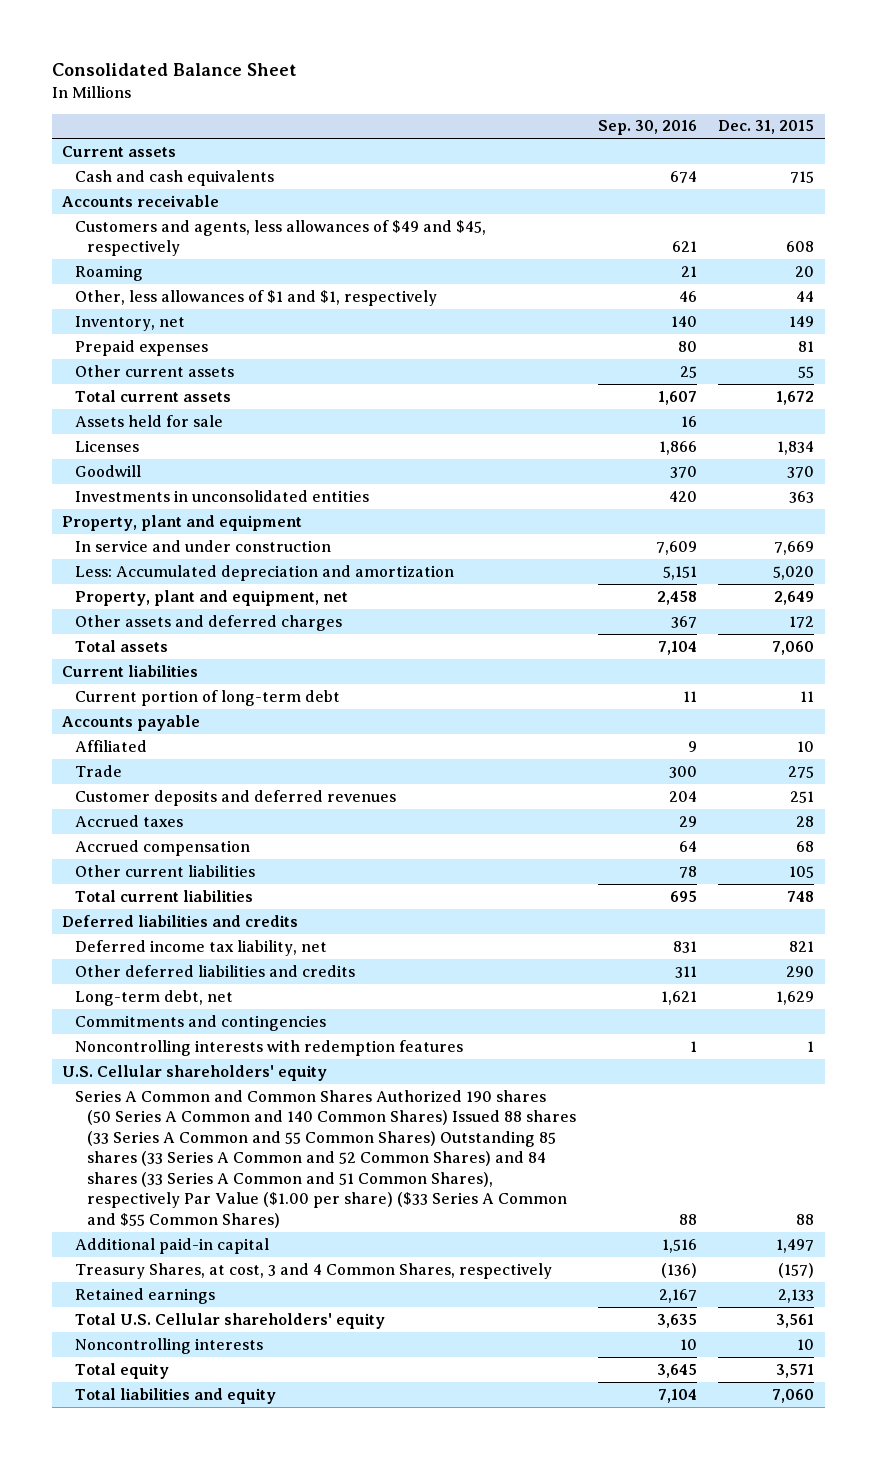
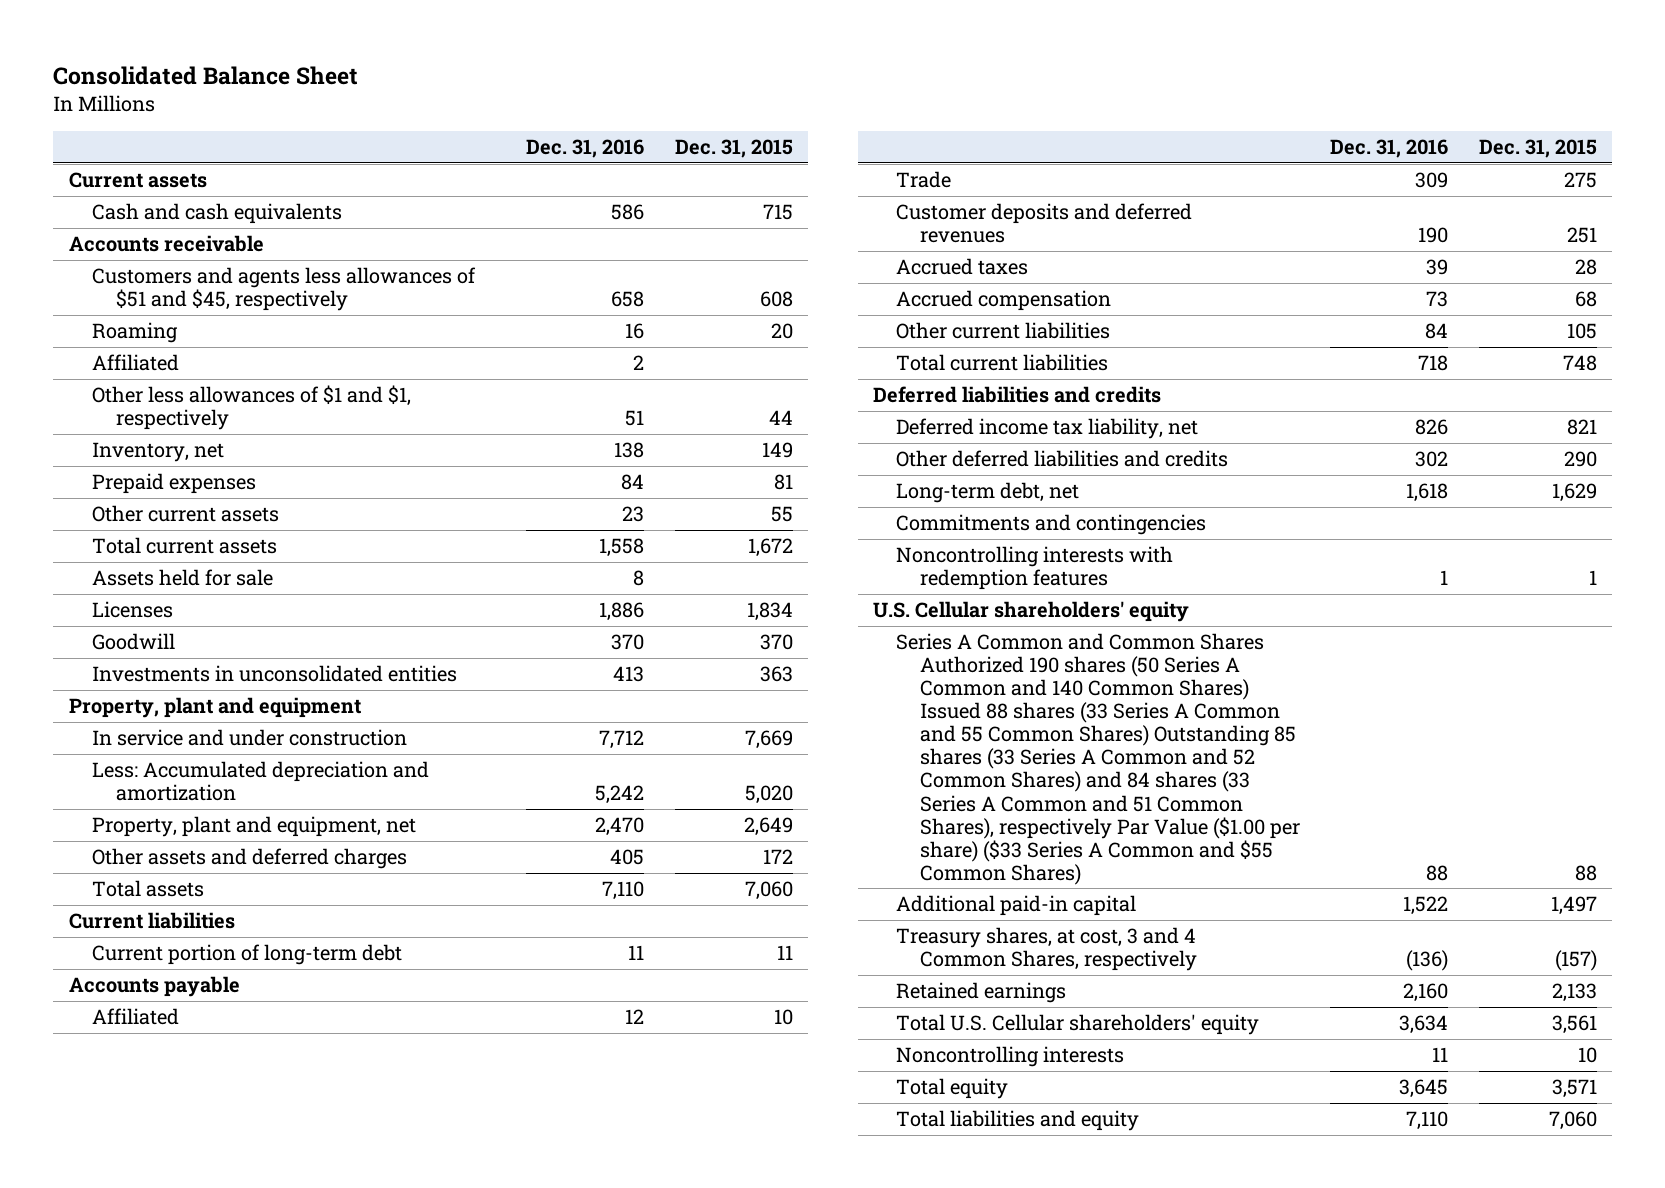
- | Sep. 30, 2016 | Dec. 31, 2015
+ | Dec. 31, 2016 | Dec. 31, 2015
- Customers and agents, less allowances of $49 and $45, respectively | 621 | 608
+ Customers and agents less allowances of $51 and $45, respectively | 658 | 608
- Other, less allowances of $1 and $1, respectively | 46 | 44
+ Affiliated | 2 |
+ Other less allowances of $1 and $1, respectively | 51 | 44
- Treasury Shares, at cost, 3 and 4 Common Shares, respectively | (136) | (157)
+ Treasury shares, at cost, 3 and 4 Common Shares, respectively | (136) | (157)

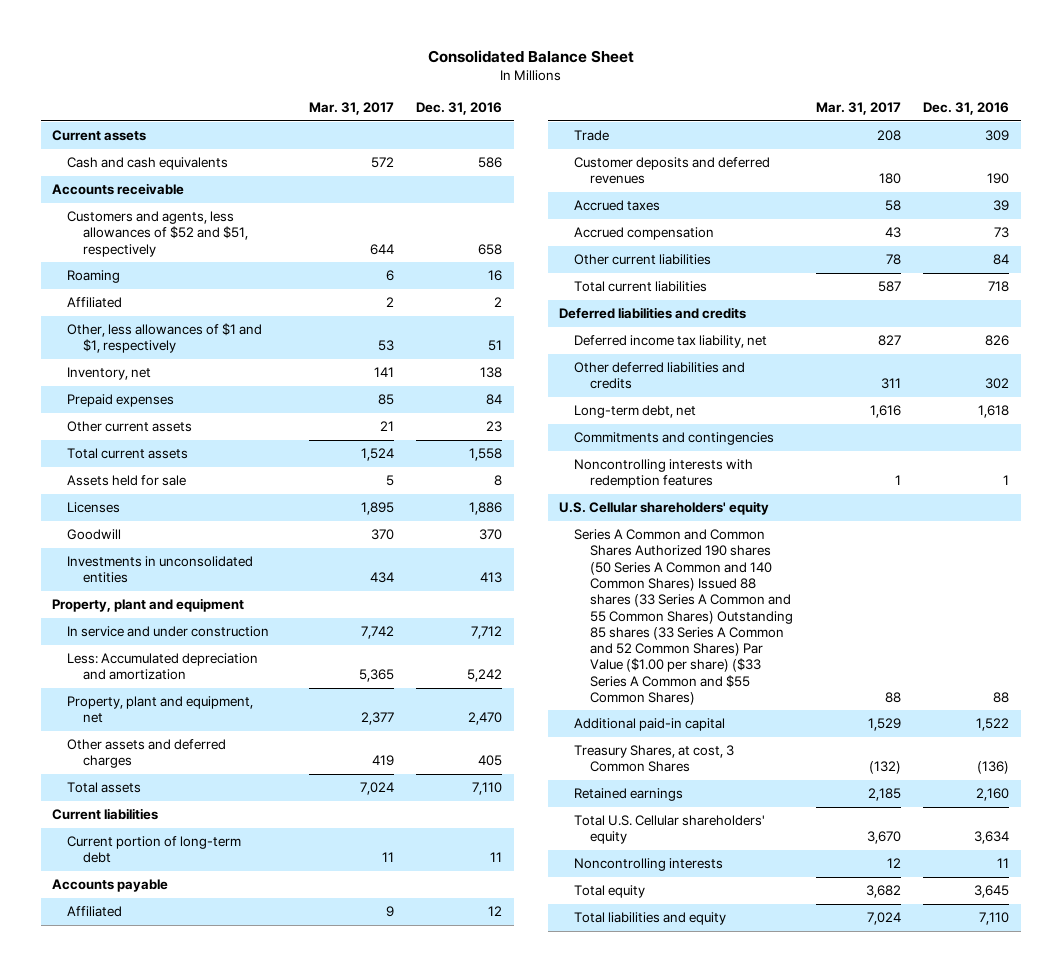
- | Dec. 31, 2016 | Dec. 31, 2015
+ | Mar. 31, 2017 | Dec. 31, 2016
- Customers and agents less allowances of $51 and $45, respectively | 658 | 608
+ Customers and agents, less allowances of $52 and $51, respectively | 644 | 658
- Other less allowances of $1 and $1, respectively | 51 | 44
+ Other, less allowances of $1 and $1, respectively | 53 | 51
- Series A Common and Common Shares Authorized 190 shares (50 Series A Common and 140 Common Shares) Issued 88 shares (33 Series A Common and 55 Common Shares) Outstanding 85 shares (33 Series A Common and 52 Common Shares) and 84 shares (33 Series A Common and 51 Common Shares), respectively Par Value ($1.00 per share) ($33 Series A Common and $55 Common Shares) | 88 | 88
+ Series A Common and Common Shares Authorized 190 shares (50 Series A Common and 140 Common Shares) Issued 88 shares (33 Series A Common and 55 Common Shares) Outstanding 85 shares (33 Series A Common and 52 Common Shares) Par Value ($1.00 per share) ($33 Series A Common and $55 Common Shares) | 88 | 88
- Treasury shares, at cost, 3 and 4 Common Shares, respectively | (136) | (157)
+ Treasury Shares, at cost, 3 Common Shares | (132) | (136)

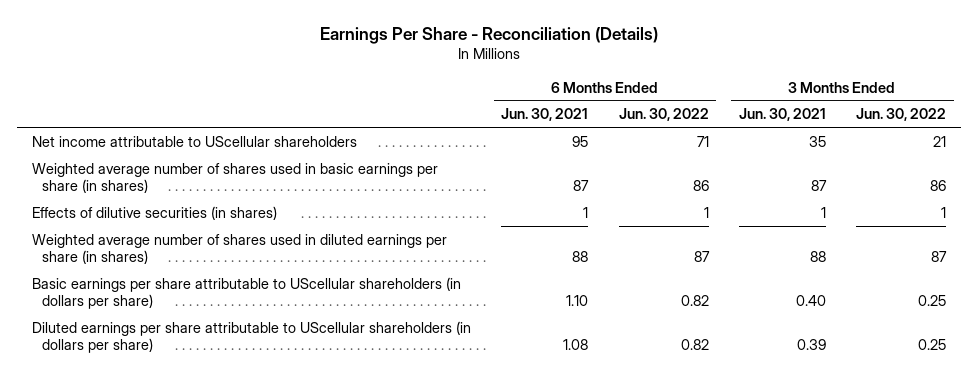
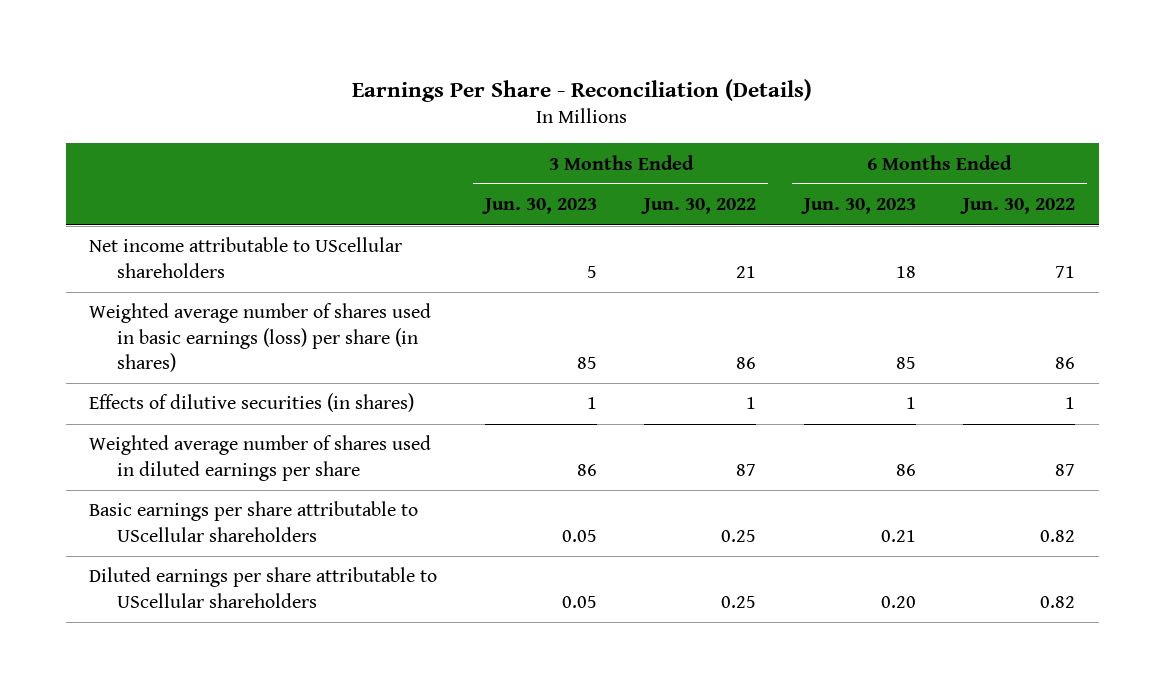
- | 6 Months Ended Jun. 30, 2021 | 6 Months Ended Jun. 30, 2022 | 3 Months Ended Jun. 30, 2021 | 3 Months Ended Jun. 30, 2022
+ | 3 Months Ended Jun. 30, 2023 | 3 Months Ended Jun. 30, 2022 | 6 Months Ended Jun. 30, 2023 | 6 Months Ended Jun. 30, 2022
- Weighted average number of shares used in basic earnings per share (in shares) | 87 | 86 | 87 | 86
+ Weighted average number of shares used in basic earnings (loss) per share (in shares) | 85 | 86 | 85 | 86
- Weighted average number of shares used in diluted earnings per share (in shares) | 88 | 87 | 88 | 87
- Basic earnings per share attributable to UScellular shareholders (in dollars per share) | 1.10 | 0.82 | 0.40 | 0.25
- Diluted earnings per share attributable to UScellular shareholders (in dollars per share) | 1.08 | 0.82 | 0.39 | 0.25
+ Weighted average number of shares used in diluted earnings per share | 86 | 87 | 86 | 87
+ Basic earnings per share attributable to UScellular shareholders | 0.05 | 0.25 | 0.21 | 0.82
+ Diluted earnings per share attributable to UScellular shareholders | 0.05 | 0.25 | 0.20 | 0.82

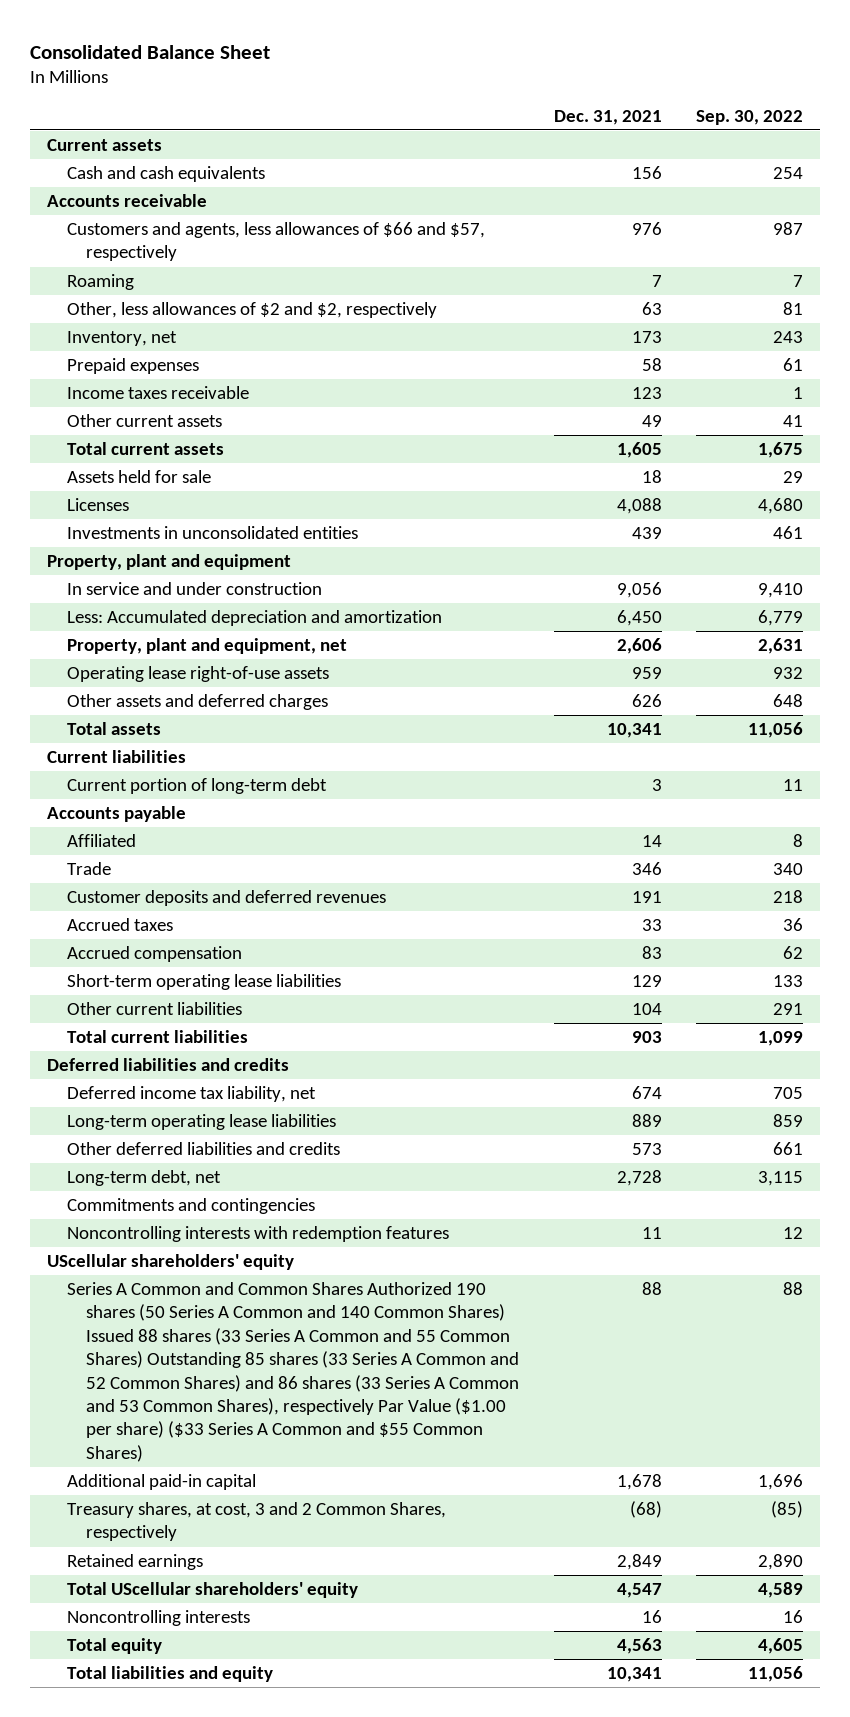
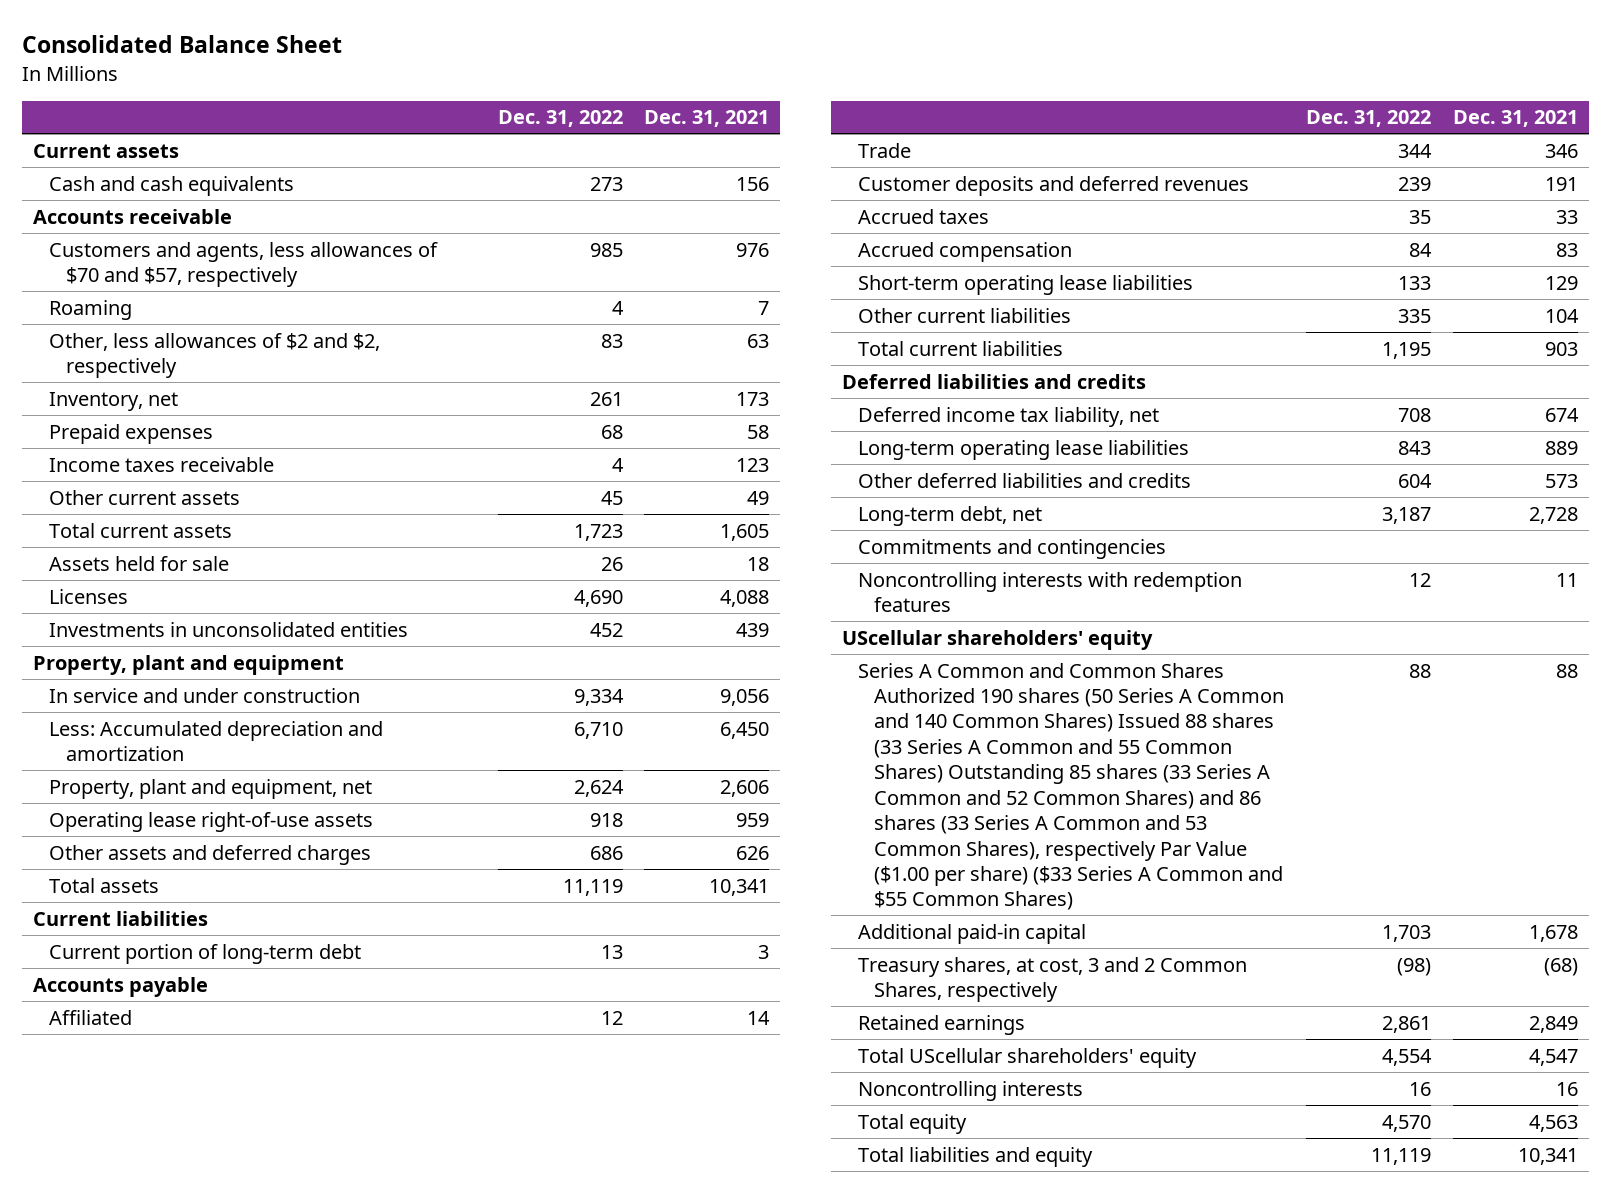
- | Dec. 31, 2021 | Sep. 30, 2022
+ | Dec. 31, 2022 | Dec. 31, 2021
- Customers and agents, less allowances of $66 and $57, respectively | 976 | 987
+ Customers and agents, less allowances of $70 and $57, respectively | 985 | 976

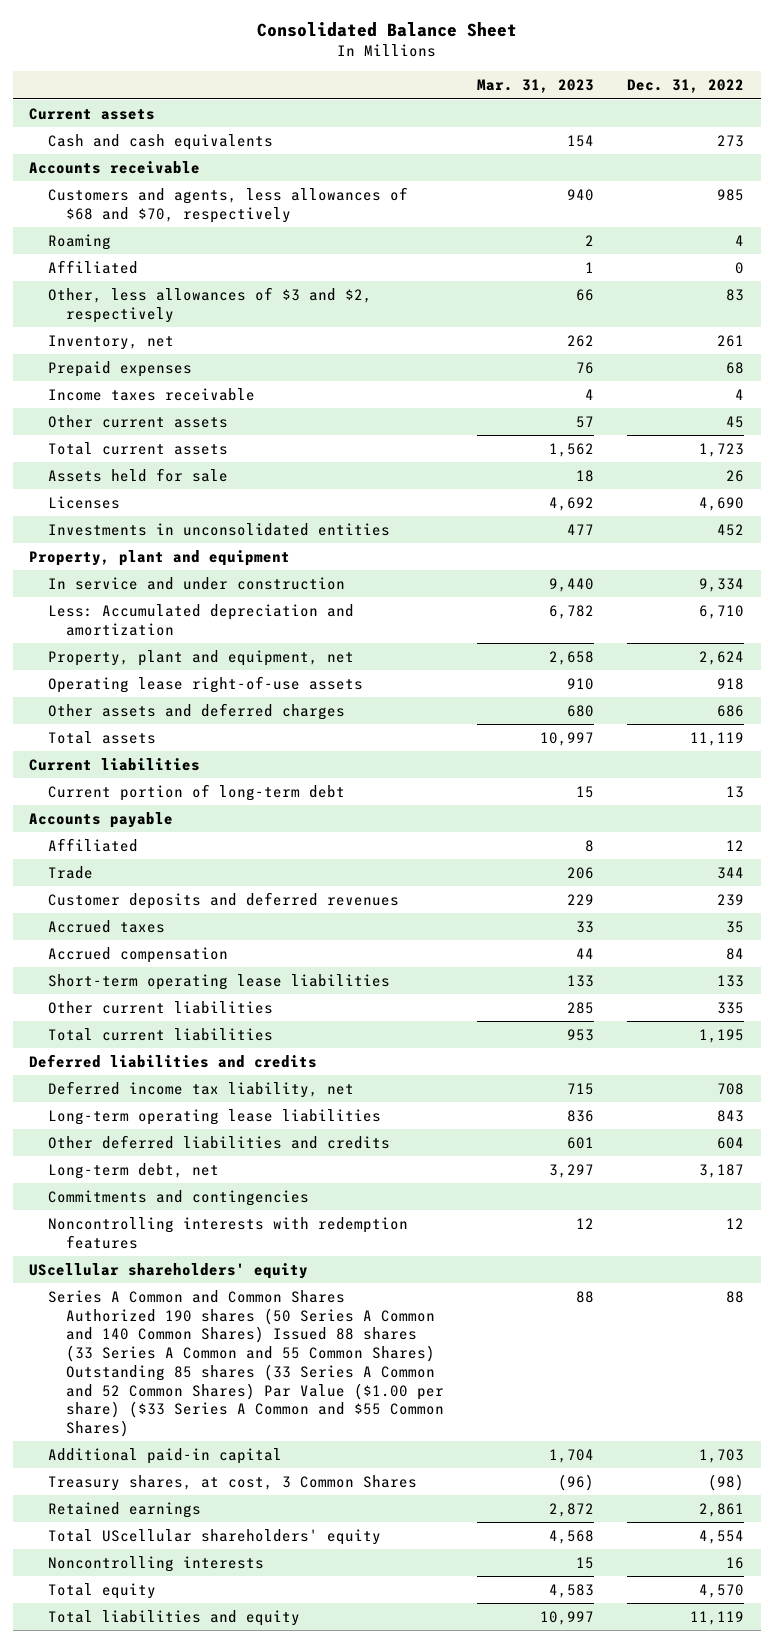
- | Dec. 31, 2022 | Dec. 31, 2021
+ | Mar. 31, 2023 | Dec. 31, 2022
- Customers and agents, less allowances of $70 and $57, respectively | 985 | 976
+ Customers and agents, less allowances of $68 and $70, respectively | 940 | 985
- Other, less allowances of $2 and $2, respectively | 83 | 63
+ Affiliated | 1 | 0
+ Other, less allowances of $3 and $2, respectively | 66 | 83
- Series A Common and Common Shares Authorized 190 shares (50 Series A Common and 140 Common Shares) Issued 88 shares (33 Series A Common and 55 Common Shares) Outstanding 85 shares (33 Series A Common and 52 Common Shares) and 86 shares (33 Series A Common and 53 Common Shares), respectively Par Value ($1.00 per share) ($33 Series A Common and $55 Common Shares) | 88 | 88
+ Series A Common and Common Shares Authorized 190 shares (50 Series A Common and 140 Common Shares) Issued 88 shares (33 Series A Common and 55 Common Shares) Outstanding 85 shares (33 Series A Common and 52 Common Shares) Par Value ($1.00 per share) ($33 Series A Common and $55 Common Shares) | 88 | 88
- Treasury shares, at cost, 3 and 2 Common Shares, respectively | (98) | (68)
+ Treasury shares, at cost, 3 Common Shares | (96) | (98)

